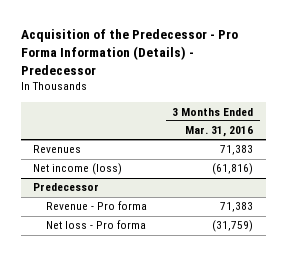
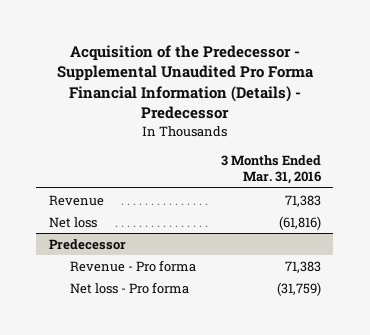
- Acquisition of the Predecessor - Pro Forma Information (Details) - Predecessor
+ Acquisition of the Predecessor - Supplemental Unaudited Pro Forma Financial Information (Details) - Predecessor
- Revenues | 71,383
- Net income (loss) | (61,816)
+ Revenue | 71,383
+ Net loss | (61,816)

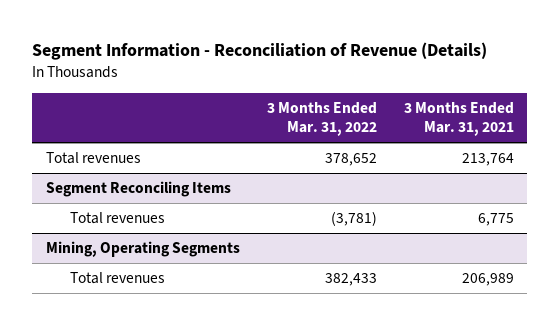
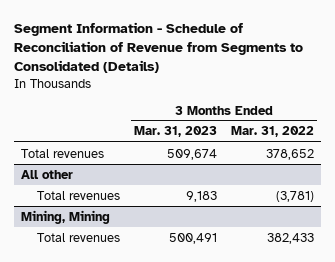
- Segment Information - Reconciliation of Revenue (Details)
+ Segment Information - Schedule of Reconciliation of Revenue from Segments to Consolidated (Details)
- | 3 Months Ended Mar. 31, 2022 | 3 Months Ended Mar. 31, 2021
+ | 3 Months Ended Mar. 31, 2023 | 3 Months Ended Mar. 31, 2022
- Segment Reconciling Items
+ All other
- Mining, Operating Segments
+ Mining, Mining

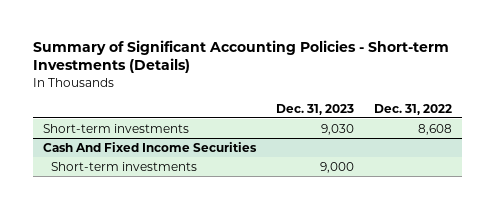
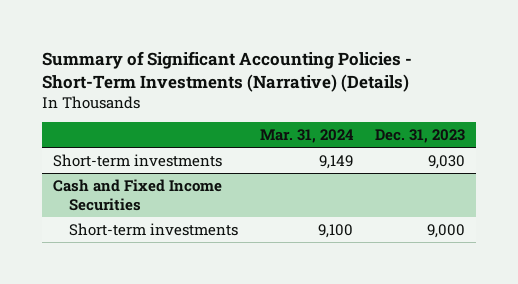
- Summary of Significant Accounting Policies - Short-term Investments (Details)
+ Summary of Significant Accounting Policies - Short-Term Investments (Narrative) (Details)
- | Dec. 31, 2023 | Dec. 31, 2022
+ | Mar. 31, 2024 | Dec. 31, 2023
- Cash And Fixed Income Securities
+ Cash and Fixed Income Securities

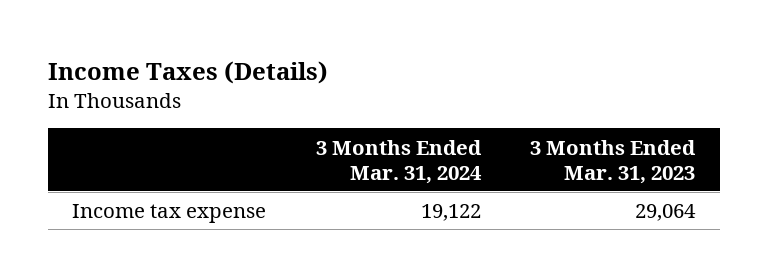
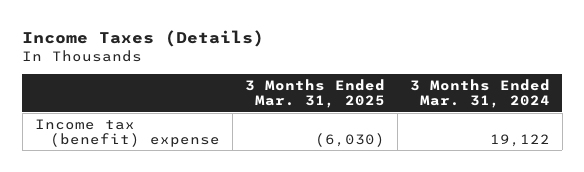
- | 3 Months Ended Mar. 31, 2024 | 3 Months Ended Mar. 31, 2023
+ | 3 Months Ended Mar. 31, 2025 | 3 Months Ended Mar. 31, 2024
- Income tax expense | 19,122 | 29,064
+ Income tax (benefit) expense | (6,030) | 19,122

